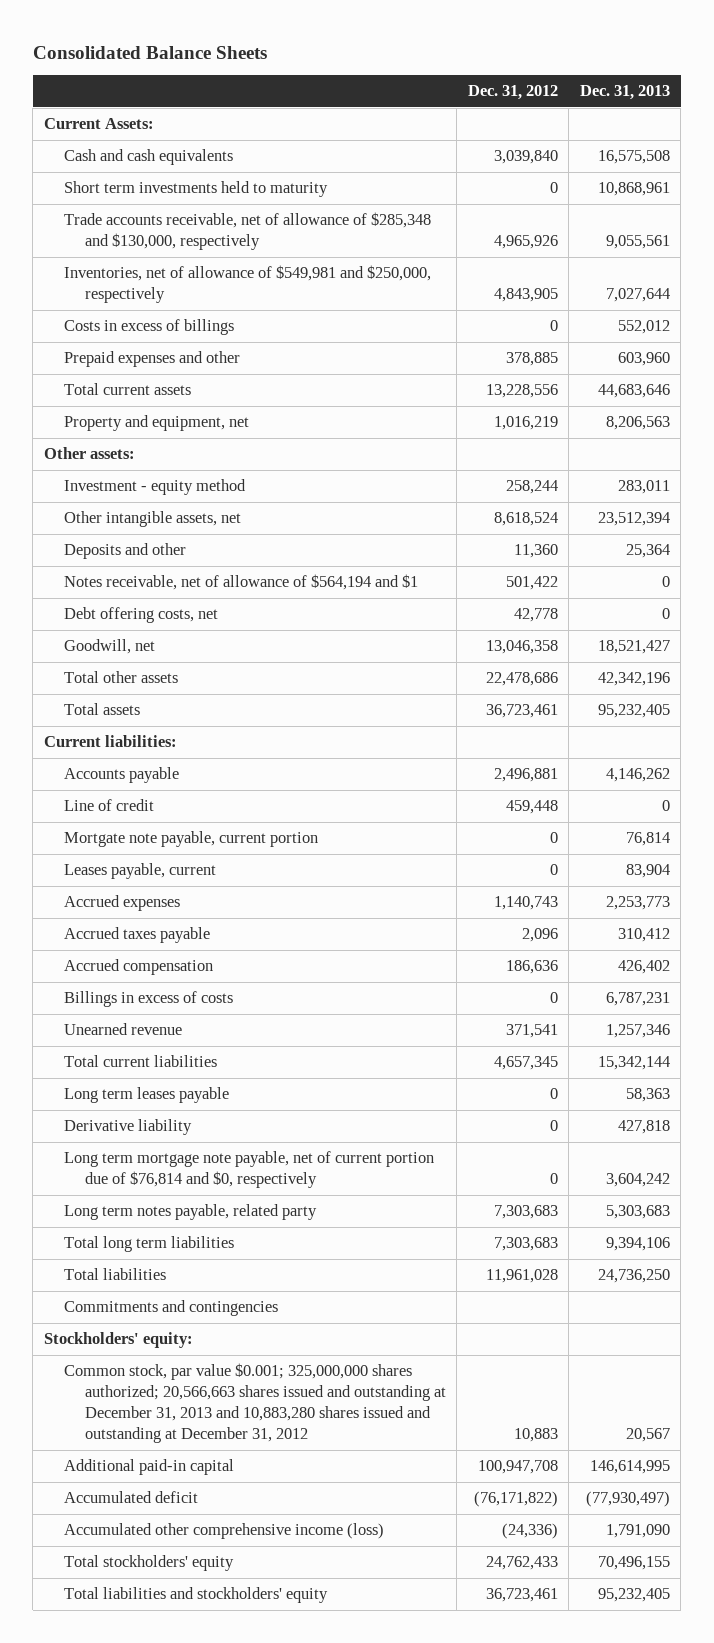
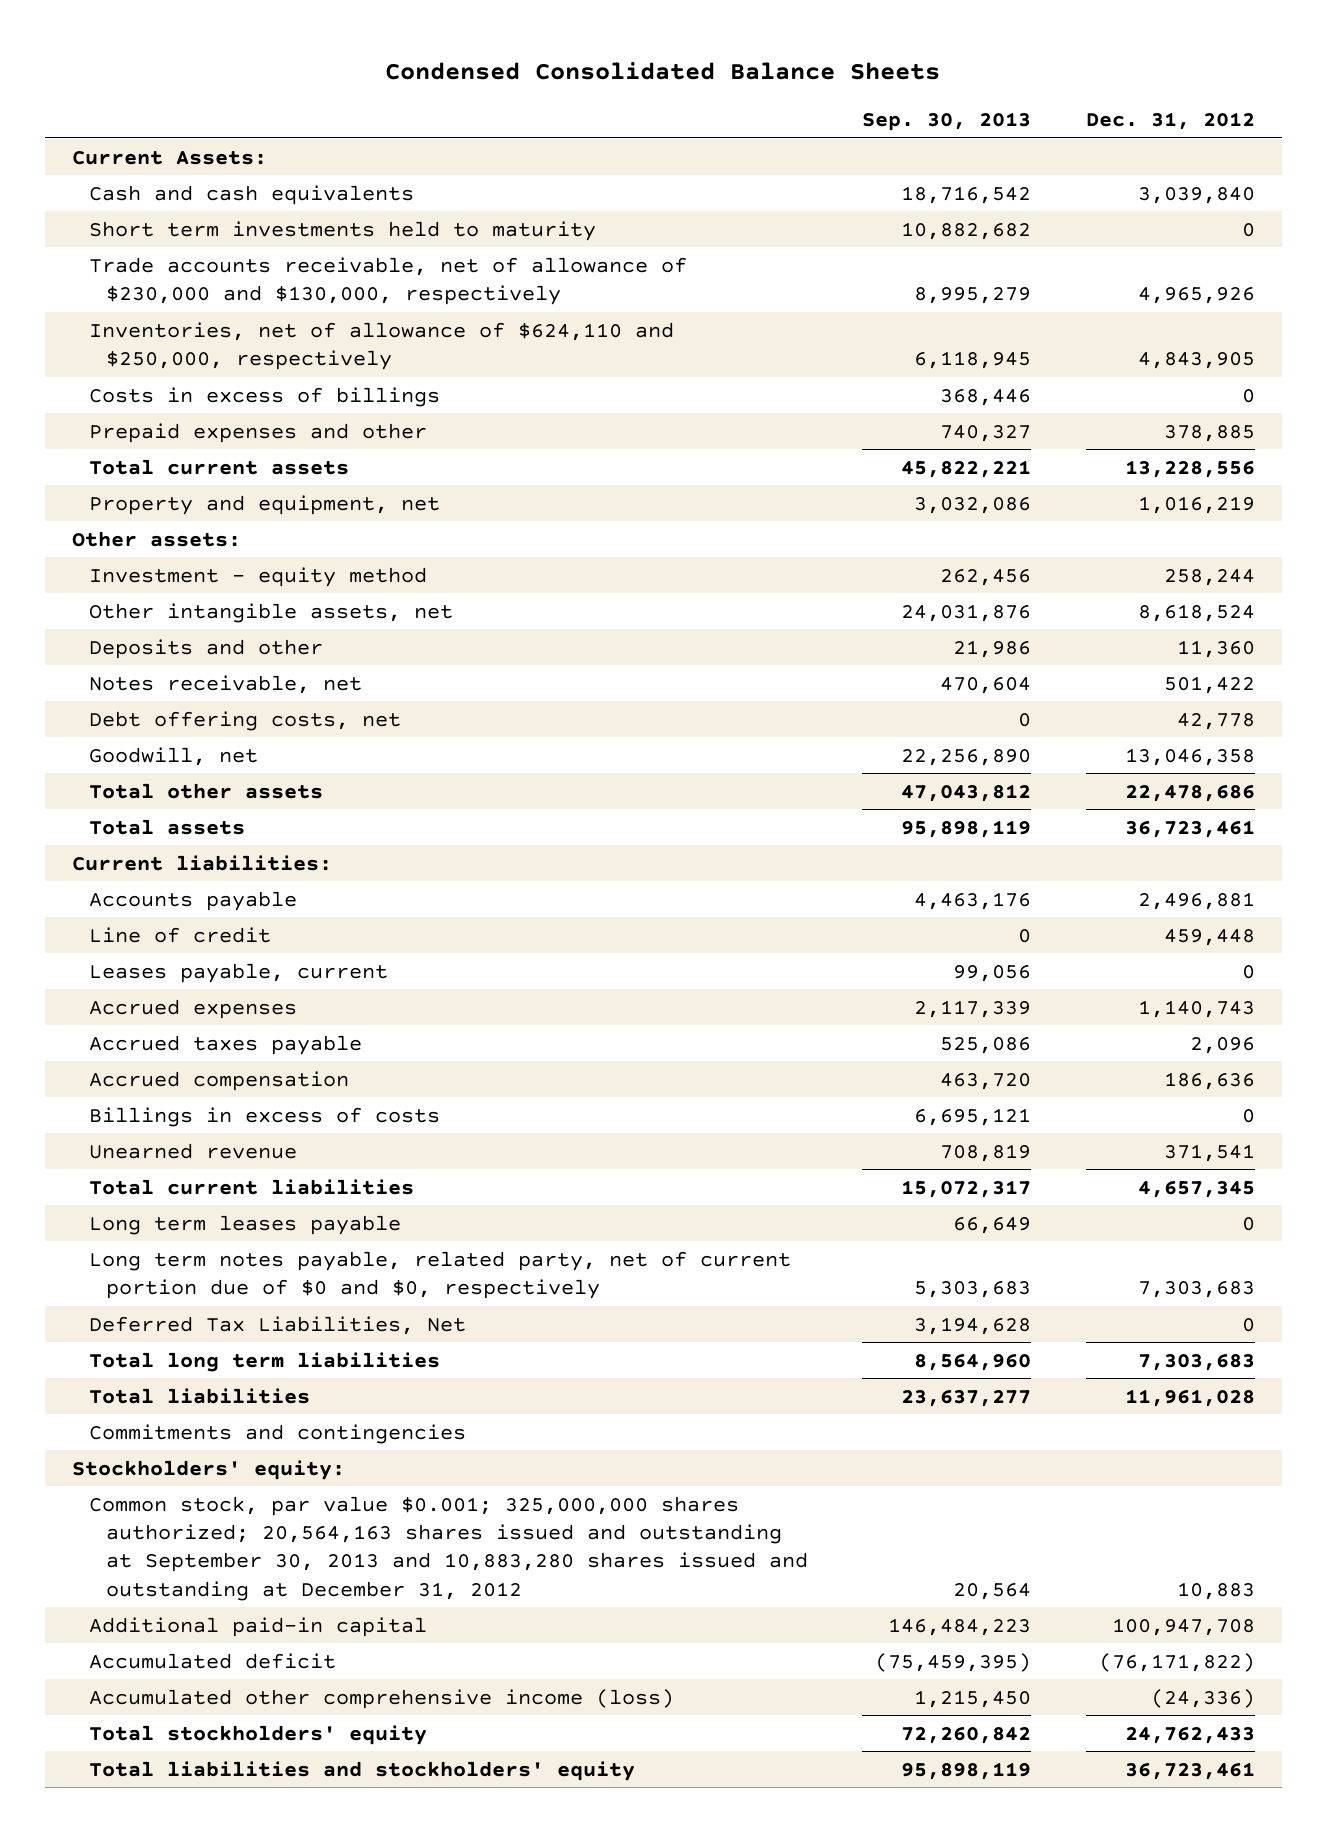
- Consolidated Balance Sheets
+ Condensed Consolidated Balance Sheets
- | Dec. 31, 2012 | Dec. 31, 2013
+ | Sep. 30, 2013 | Dec. 31, 2012
- Trade accounts receivable, net of allowance of $285,348 and $130,000, respectively | 4,965,926 | 9,055,561
- Inventories, net of allowance of $549,981 and $250,000, respectively | 4,843,905 | 7,027,644
+ Trade accounts receivable, net of allowance of $230,000 and $130,000, respectively | 8,995,279 | 4,965,926
+ Inventories, net of allowance of $624,110 and $250,000, respectively | 6,118,945 | 4,843,905
- Notes receivable, net of allowance of $564,194 and $1 | 501,422 | 0
+ Notes receivable, net | 470,604 | 501,422
- Mortgate note payable, current portion | 0 | 76,814
- Derivative liability | 0 | 427,818
- Long term mortgage note payable, net of current portion due of $76,814 and $0, respectively | 0 | 3,604,242
- Long term notes payable, related party | 7,303,683 | 5,303,683
+ Long term notes payable, related party, net of current portion due of $0 and $0, respectively | 5,303,683 | 7,303,683
+ Deferred Tax Liabilities, Net | 3,194,628 | 0
- Common stock, par value $0.001; 325,000,000 shares authorized; 20,566,663 shares issued and outstanding at December 31, 2013 and 10,883,280 shares issued and outstanding at December 31, 2012 | 10,883 | 20,567
+ Common stock, par value $0.001; 325,000,000 shares authorized; 20,564,163 shares issued and outstanding at September 30, 2013 and 10,883,280 shares issued and outstanding at December 31, 2012 | 20,564 | 10,883

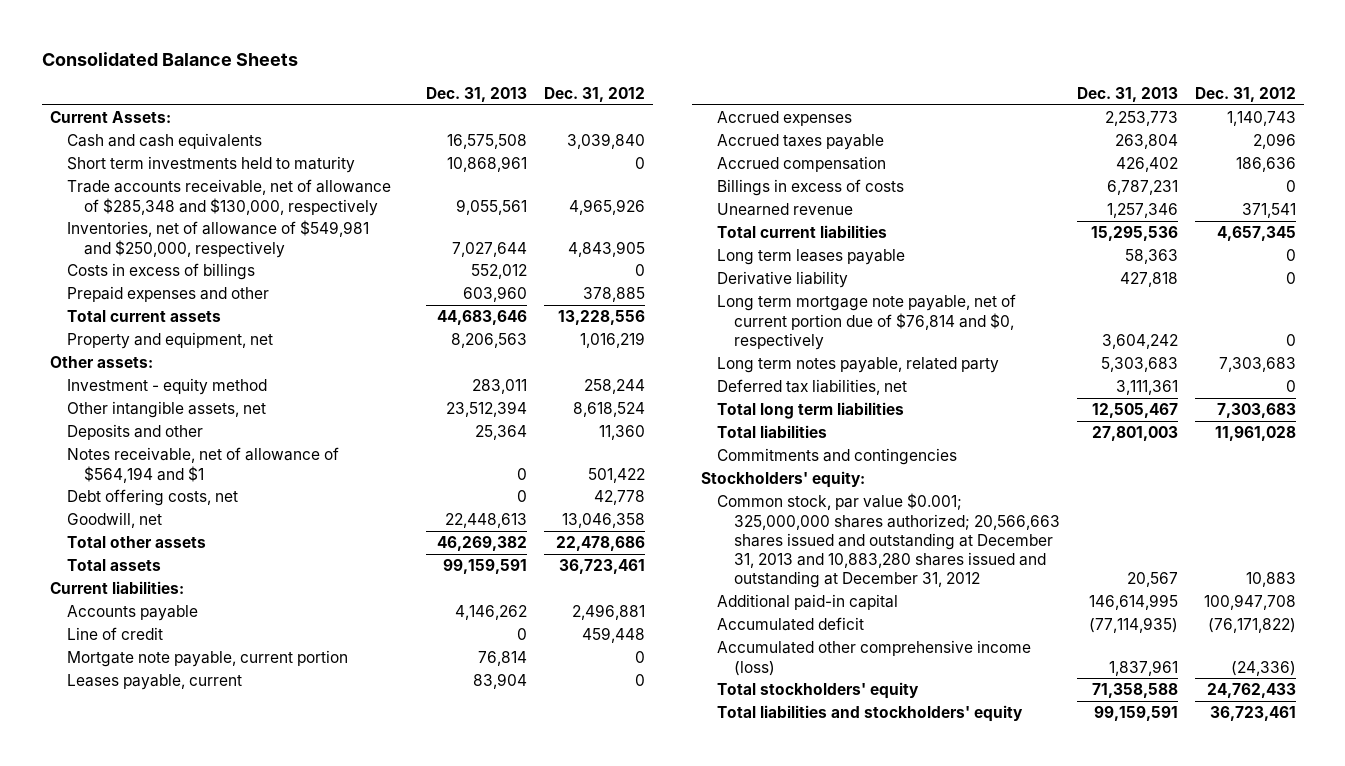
- Condensed Consolidated Balance Sheets
+ Consolidated Balance Sheets
- | Sep. 30, 2013 | Dec. 31, 2012
+ | Dec. 31, 2013 | Dec. 31, 2012
- Trade accounts receivable, net of allowance of $230,000 and $130,000, respectively | 8,995,279 | 4,965,926
- Inventories, net of allowance of $624,110 and $250,000, respectively | 6,118,945 | 4,843,905
+ Trade accounts receivable, net of allowance of $285,348 and $130,000, respectively | 9,055,561 | 4,965,926
+ Inventories, net of allowance of $549,981 and $250,000, respectively | 7,027,644 | 4,843,905
- Notes receivable, net | 470,604 | 501,422
+ Notes receivable, net of allowance of $564,194 and $1 | 0 | 501,422
+ Mortgate note payable, current portion | 76,814 | 0
- Long term notes payable, related party, net of current portion due of $0 and $0, respectively | 5,303,683 | 7,303,683
- Deferred Tax Liabilities, Net | 3,194,628 | 0
+ Derivative liability | 427,818 | 0
+ Long term mortgage note payable, net of current portion due of $76,814 and $0, respectively | 3,604,242 | 0
+ Long term notes payable, related party | 5,303,683 | 7,303,683
+ Deferred tax liabilities, net | 3,111,361 | 0
- Common stock, par value $0.001; 325,000,000 shares authorized; 20,564,163 shares issued and outstanding at September 30, 2013 and 10,883,280 shares issued and outstanding at December 31, 2012 | 20,564 | 10,883
+ Common stock, par value $0.001; 325,000,000 shares authorized; 20,566,663 shares issued and outstanding at December 31, 2013 and 10,883,280 shares issued and outstanding at December 31, 2012 | 20,567 | 10,883

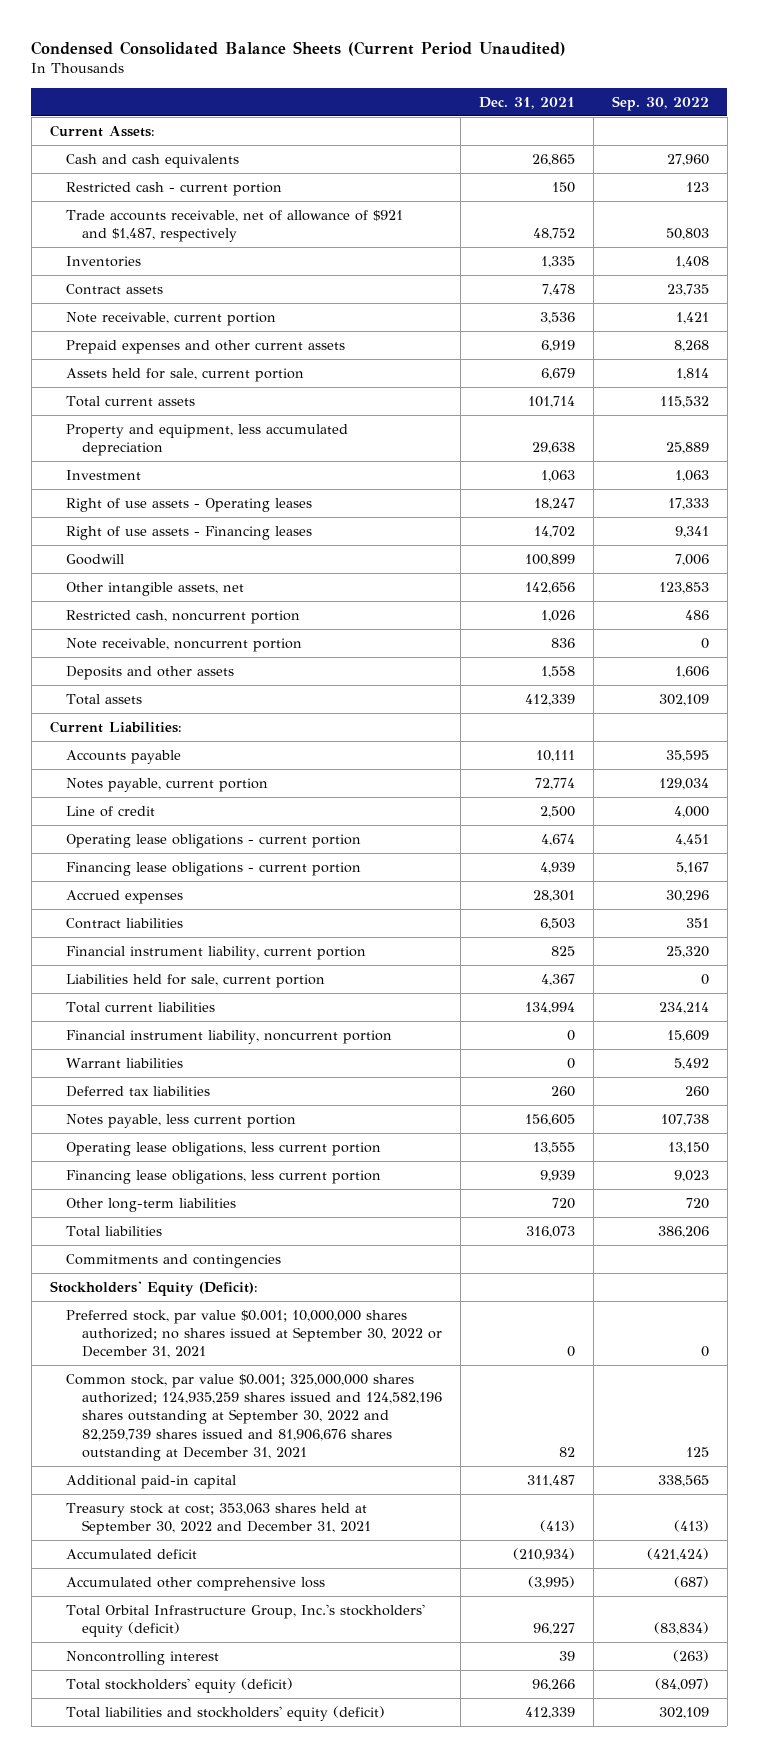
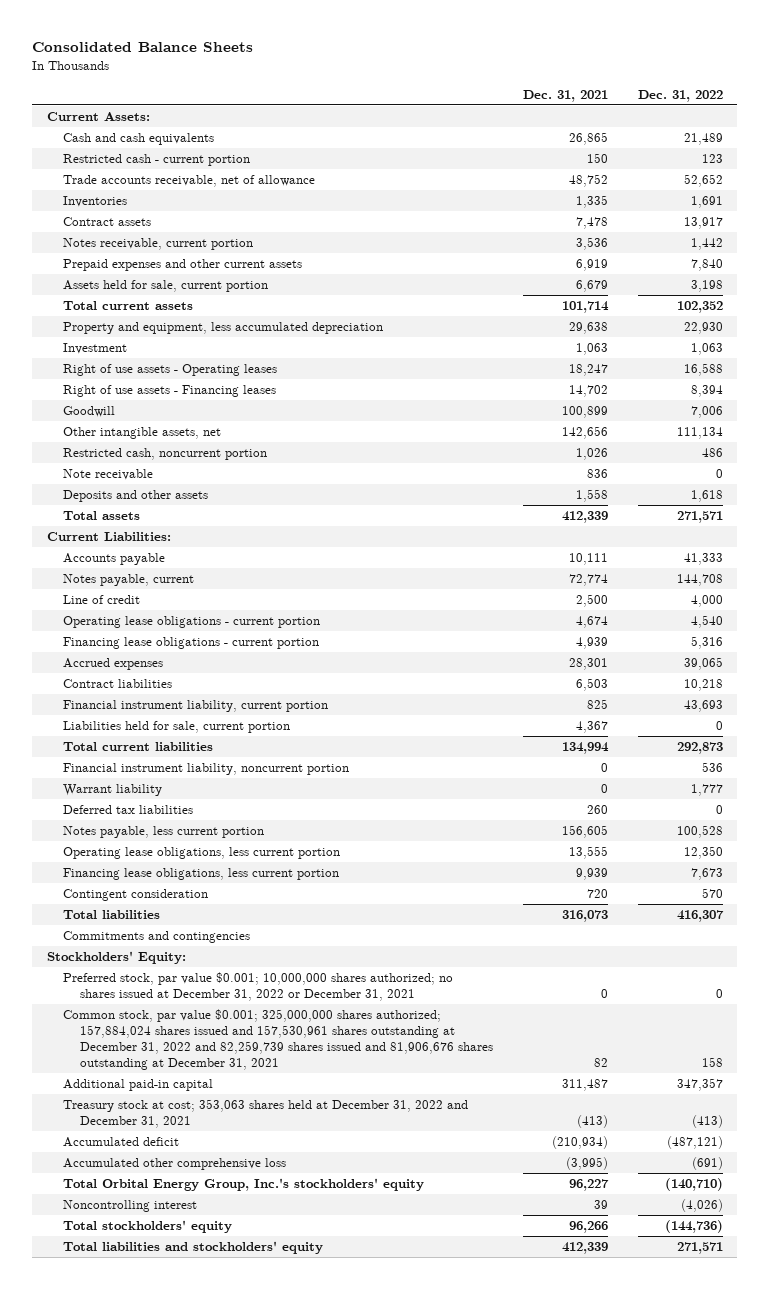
- Condensed Consolidated Balance Sheets (Current Period Unaudited)
+ Consolidated Balance Sheets
- | Dec. 31, 2021 | Sep. 30, 2022
+ | Dec. 31, 2021 | Dec. 31, 2022
- Trade accounts receivable, net of allowance of $921 and $1,487, respectively | 48,752 | 50,803
+ Trade accounts receivable, net of allowance | 48,752 | 52,652
- Note receivable, current portion | 3,536 | 1,421
+ Notes receivable, current portion | 3,536 | 1,442
- Note receivable, noncurrent portion | 836 | 0
+ Note receivable | 836 | 0
- Notes payable, current portion | 72,774 | 129,034
+ Notes payable, current | 72,774 | 144,708
- Warrant liabilities | 0 | 5,492
+ Warrant liability | 0 | 1,777
- Other long-term liabilities | 720 | 720
+ Contingent consideration | 720 | 570
- Stockholders' Equity (Deficit):
- Preferred stock, par value $0.001; 10,000,000 shares authorized; no shares issued at September 30, 2022 or December 31, 2021 | 0 | 0
- Common stock, par value $0.001; 325,000,000 shares authorized; 124,935,259 shares issued and 124,582,196 shares outstanding at September 30, 2022 and 82,259,739 shares issued and 81,906,676 shares outstanding at December 31, 2021 | 82 | 125
+ Stockholders' Equity:
+ Preferred stock, par value $0.001; 10,000,000 shares authorized; no shares issued at December 31, 2022 or December 31, 2021 | 0 | 0
+ Common stock, par value $0.001; 325,000,000 shares authorized; 157,884,024 shares issued and 157,530,961 shares outstanding at December 31, 2022 and 82,259,739 shares issued and 81,906,676 shares outstanding at December 31, 2021 | 82 | 158
- Treasury stock at cost; 353,063 shares held at September 30, 2022 and December 31, 2021 | (413) | (413)
+ Treasury stock at cost; 353,063 shares held at December 31, 2022 and December 31, 2021 | (413) | (413)
- Total Orbital Infrastructure Group, Inc.'s stockholders' equity (deficit) | 96,227 | (83,834)
+ Total Orbital Energy Group, Inc.'s stockholders' equity | 96,227 | (140,710)
- Total stockholders' equity (deficit) | 96,266 | (84,097)
- Total liabilities and stockholders' equity (deficit) | 412,339 | 302,109
+ Total stockholders' equity | 96,266 | (144,736)
+ Total liabilities and stockholders' equity | 412,339 | 271,571

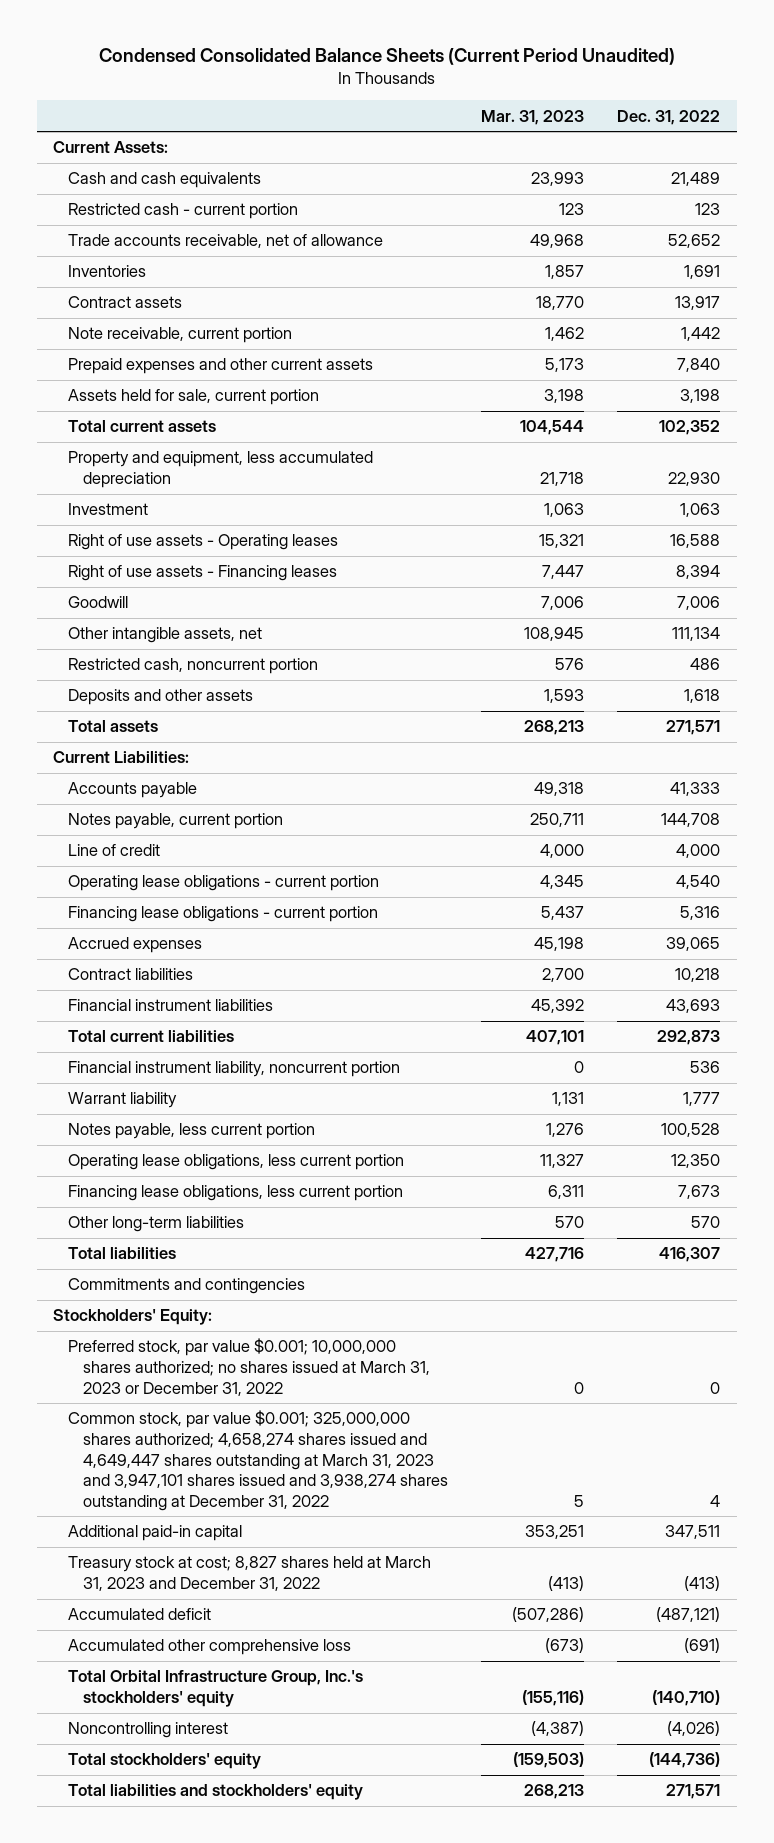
- Consolidated Balance Sheets
+ Condensed Consolidated Balance Sheets (Current Period Unaudited)
- | Dec. 31, 2021 | Dec. 31, 2022
+ | Mar. 31, 2023 | Dec. 31, 2022
- Notes receivable, current portion | 3,536 | 1,442
+ Note receivable, current portion | 1,462 | 1,442
- Note receivable | 836 | 0
- Notes payable, current | 72,774 | 144,708
+ Notes payable, current portion | 250,711 | 144,708
- Financial instrument liability, current portion | 825 | 43,693
- Liabilities held for sale, current portion | 4,367 | 0
+ Financial instrument liabilities | 45,392 | 43,693
- Deferred tax liabilities | 260 | 0
- Contingent consideration | 720 | 570
+ Other long-term liabilities | 570 | 570
- Preferred stock, par value $0.001; 10,000,000 shares authorized; no shares issued at December 31, 2022 or December 31, 2021 | 0 | 0
- Common stock, par value $0.001; 325,000,000 shares authorized; 157,884,024 shares issued and 157,530,961 shares outstanding at December 31, 2022 and 82,259,739 shares issued and 81,906,676 shares outstanding at December 31, 2021 | 82 | 158
- Additional paid-in capital | 311,487 | 347,357
- Treasury stock at cost; 353,063 shares held at December 31, 2022 and December 31, 2021 | (413) | (413)
+ Preferred stock, par value $0.001; 10,000,000 shares authorized; no shares issued at March 31, 2023 or December 31, 2022 | 0 | 0
+ Common stock, par value $0.001; 325,000,000 shares authorized; 4,658,274 shares issued and 4,649,447 shares outstanding at March 31, 2023 and 3,947,101 shares issued and 3,938,274 shares outstanding at December 31, 2022 | 5 | 4
+ Additional paid-in capital | 353,251 | 347,511
+ Treasury stock at cost; 8,827 shares held at March 31, 2023 and December 31, 2022 | (413) | (413)
- Total Orbital Energy Group, Inc.'s stockholders' equity | 96,227 | (140,710)
+ Total Orbital Infrastructure Group, Inc.'s stockholders' equity | (155,116) | (140,710)

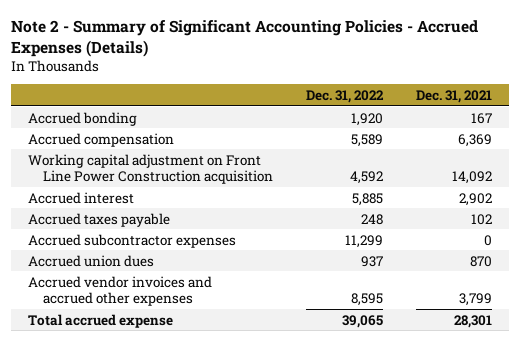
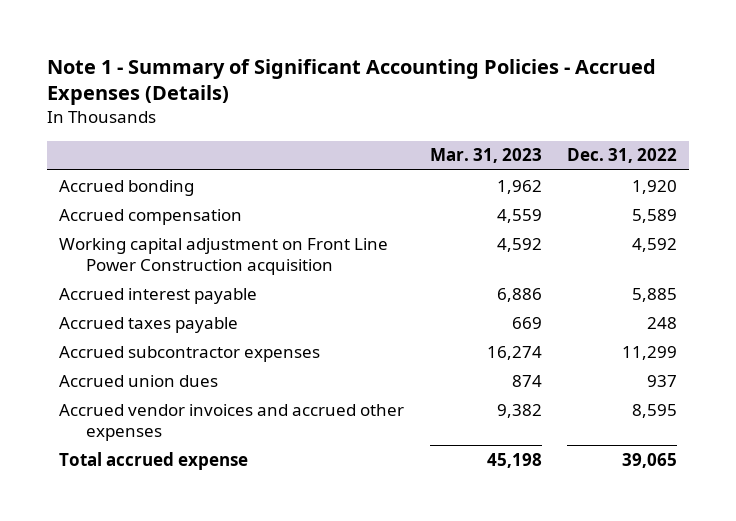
- Note 2 - Summary of Significant Accounting Policies - Accrued Expenses (Details)
+ Note 1 - Summary of Significant Accounting Policies - Accrued Expenses (Details)
- | Dec. 31, 2022 | Dec. 31, 2021
+ | Mar. 31, 2023 | Dec. 31, 2022
- Accrued interest | 5,885 | 2,902
+ Accrued interest payable | 6,886 | 5,885

